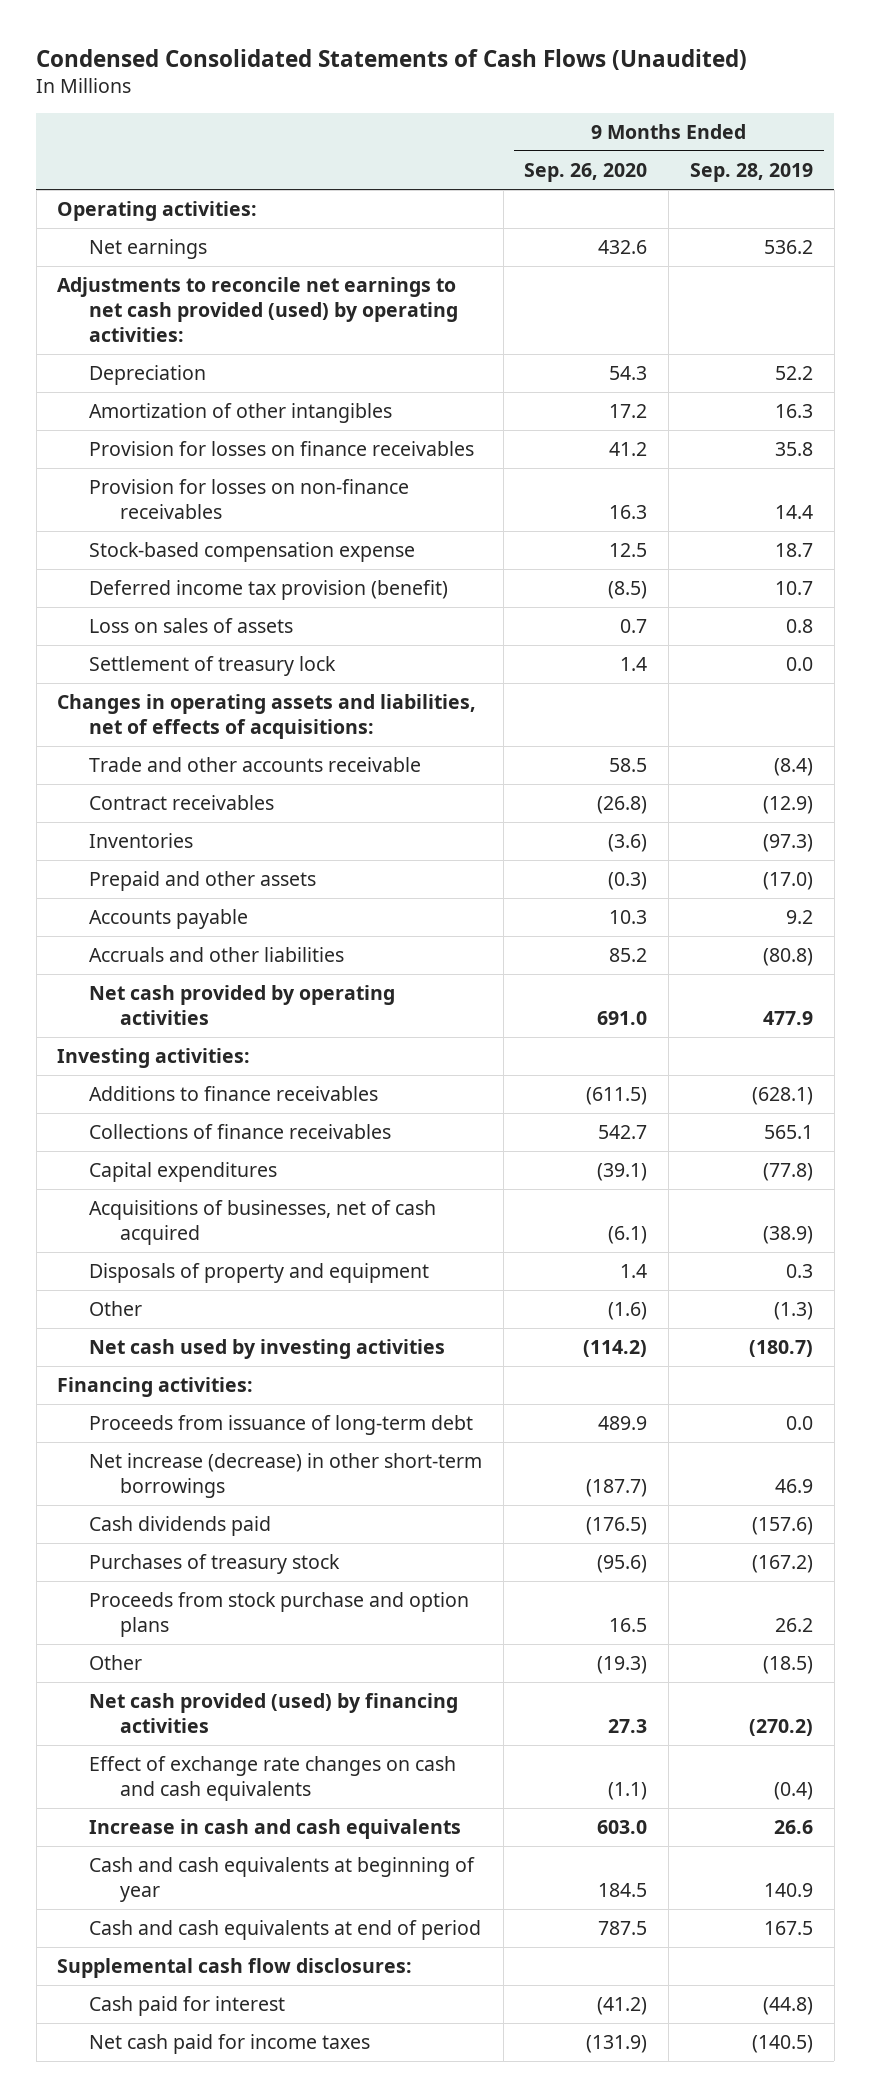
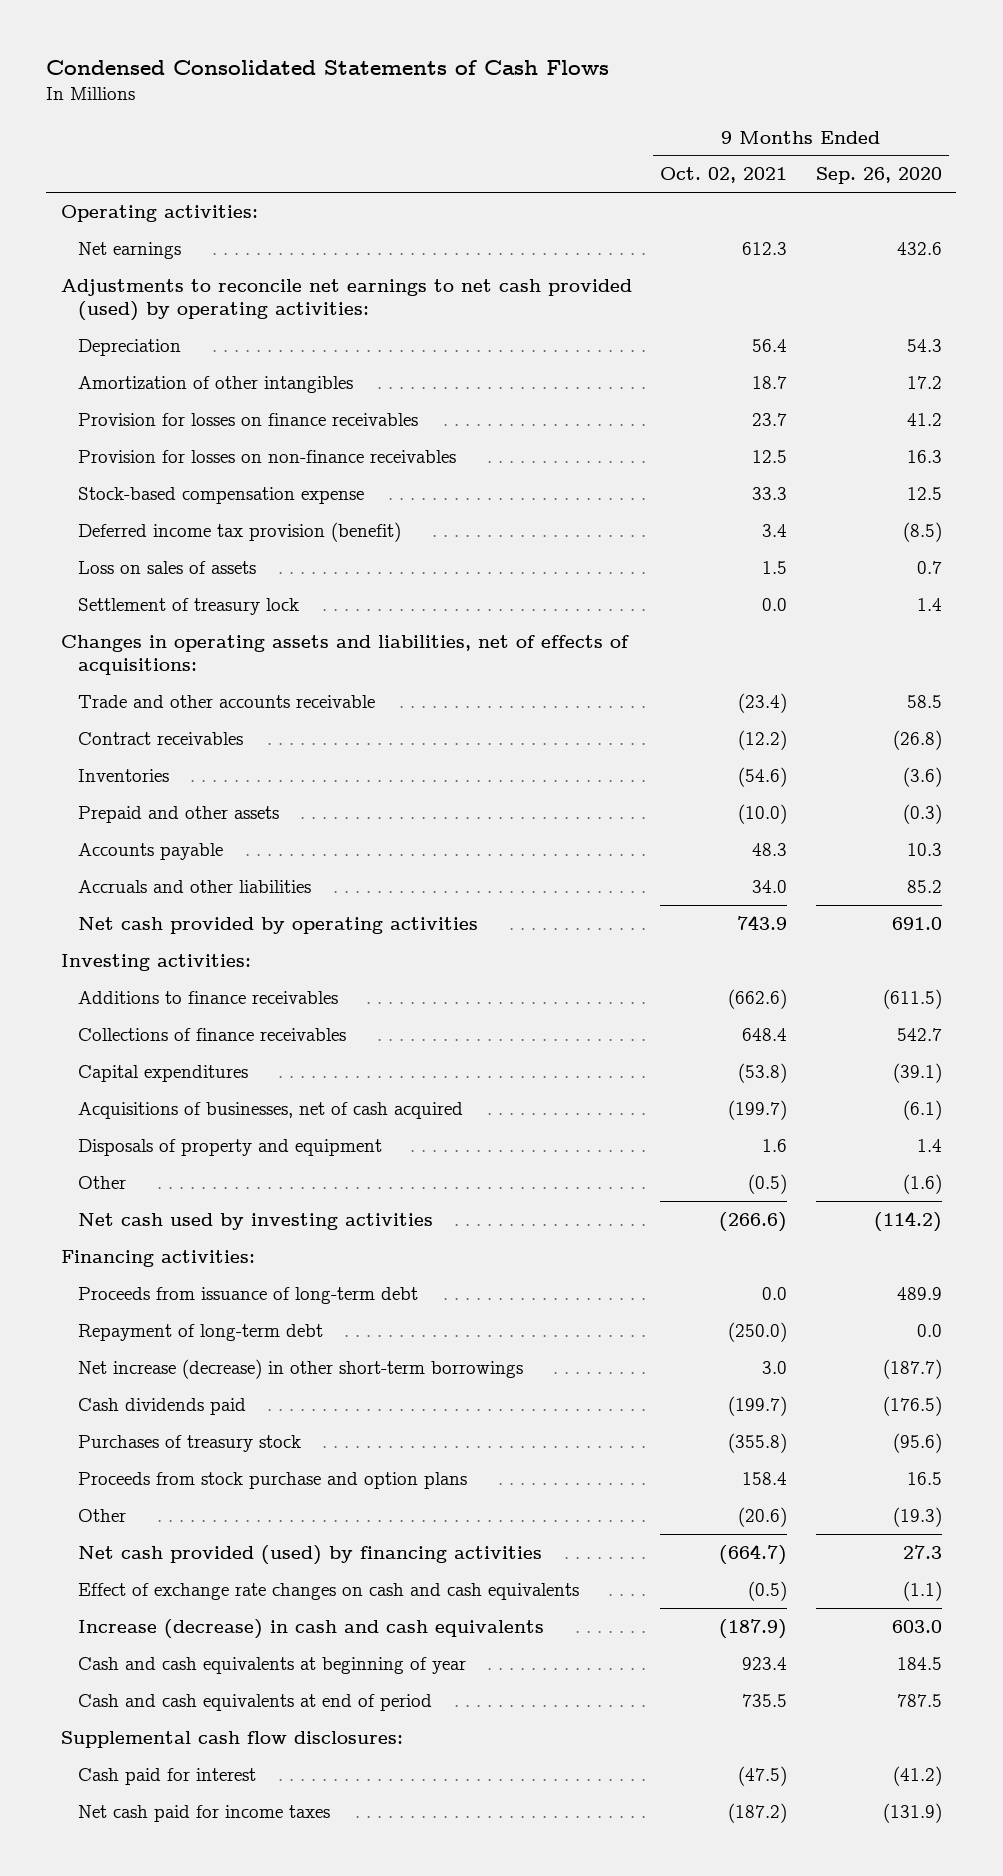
- Condensed Consolidated Statements of Cash Flows (Unaudited)
+ Condensed Consolidated Statements of Cash Flows
- | 9 Months Ended Sep. 26, 2020 | 9 Months Ended Sep. 28, 2019
+ | 9 Months Ended Oct. 02, 2021 | 9 Months Ended Sep. 26, 2020
+ Repayment of long-term debt | (250.0) | 0.0
- Increase in cash and cash equivalents | 603.0 | 26.6
+ Increase (decrease) in cash and cash equivalents | (187.9) | 603.0

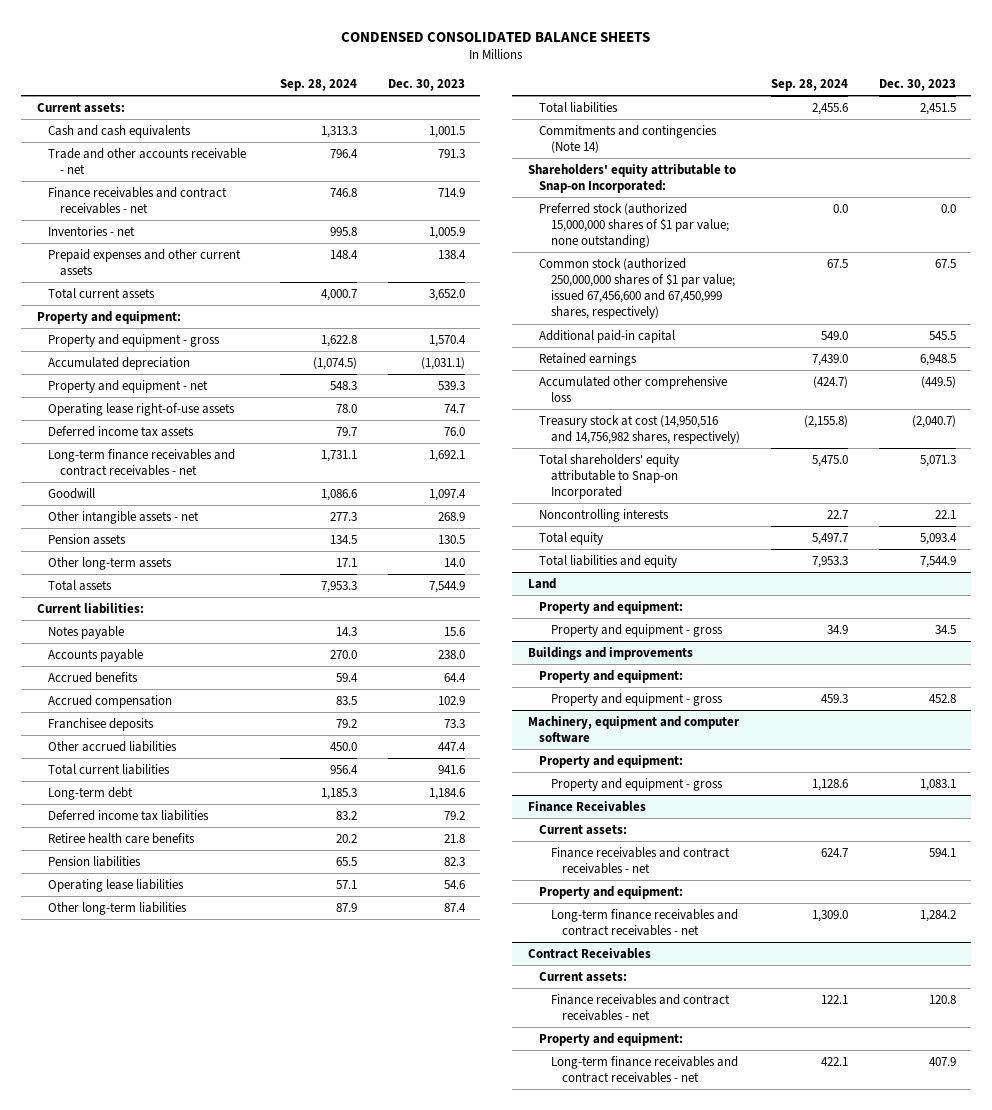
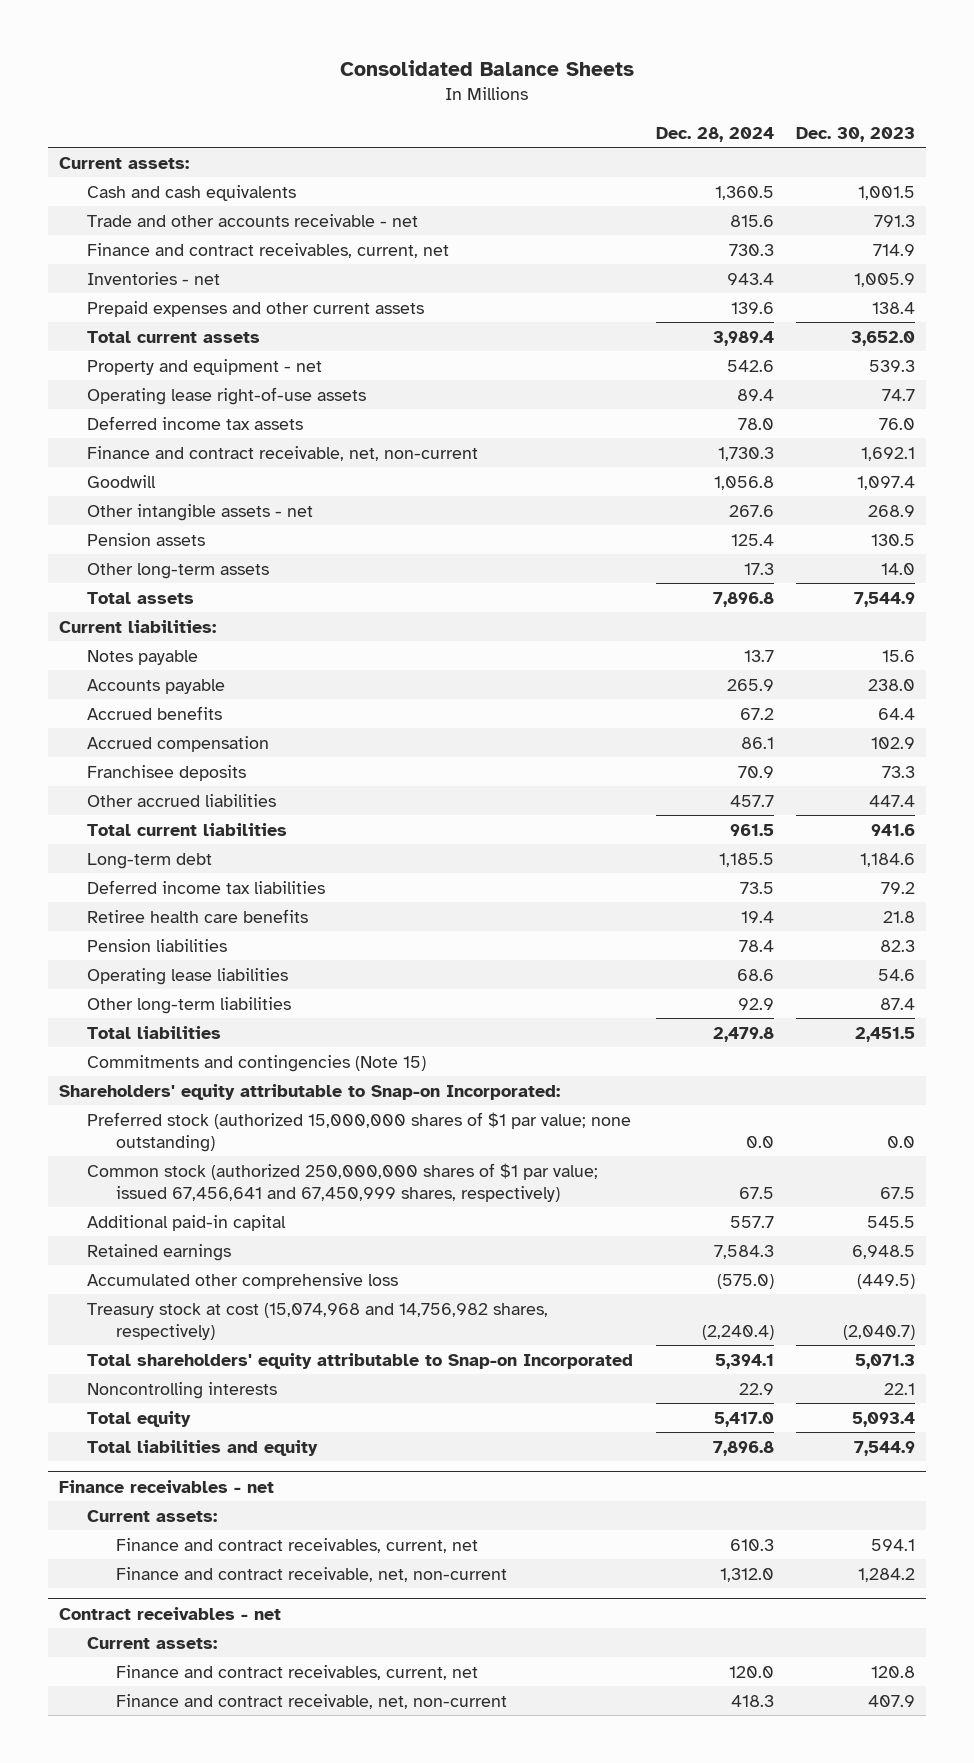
- CONDENSED CONSOLIDATED BALANCE SHEETS
+ Consolidated Balance Sheets
- | Sep. 28, 2024 | Dec. 30, 2023
+ | Dec. 28, 2024 | Dec. 30, 2023
- Finance receivables and contract receivables - net | 746.8 | 714.9
+ Finance and contract receivables, current, net | 730.3 | 714.9
- Property and equipment:
- Property and equipment - gross | 1,622.8 | 1,570.4
- Accumulated depreciation | (1,074.5) | (1,031.1)
- Long-term finance receivables and contract receivables - net | 1,731.1 | 1,692.1
+ Finance and contract receivable, net, non-current | 1,730.3 | 1,692.1
- Commitments and contingencies (Note 14)
+ Commitments and contingencies (Note 15)
- Common stock (authorized 250,000,000 shares of $1 par value; issued 67,456,600 and 67,450,999 shares, respectively) | 67.5 | 67.5
+ Common stock (authorized 250,000,000 shares of $1 par value; issued 67,456,641 and 67,450,999 shares, respectively) | 67.5 | 67.5
- Treasury stock at cost (14,950,516 and 14,756,982 shares, respectively) | (2,155.8) | (2,040.7)
+ Treasury stock at cost (15,074,968 and 14,756,982 shares, respectively) | (2,240.4) | (2,040.7)
- Land
- Property and equipment:
- Property and equipment - gross | 34.9 | 34.5
- Buildings and improvements
- Property and equipment:
- Property and equipment - gross | 459.3 | 452.8
- Machinery, equipment and computer software
- Property and equipment:
- Property and equipment - gross | 1,128.6 | 1,083.1
- Finance Receivables
+ Finance receivables - net
- Finance receivables and contract receivables - net | 624.7 | 594.1
- Property and equipment:
- Long-term finance receivables and contract receivables - net | 1,309.0 | 1,284.2
- Contract Receivables
+ Finance and contract receivables, current, net | 610.3 | 594.1
+ Finance and contract receivable, net, non-current | 1,312.0 | 1,284.2
+ Contract receivables - net
- Finance receivables and contract receivables - net | 122.1 | 120.8
- Property and equipment:
- Long-term finance receivables and contract receivables - net | 422.1 | 407.9
+ Finance and contract receivables, current, net | 120.0 | 120.8
+ Finance and contract receivable, net, non-current | 418.3 | 407.9

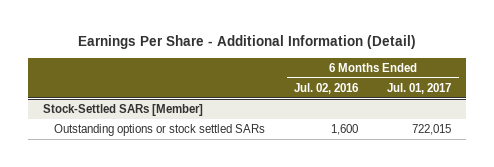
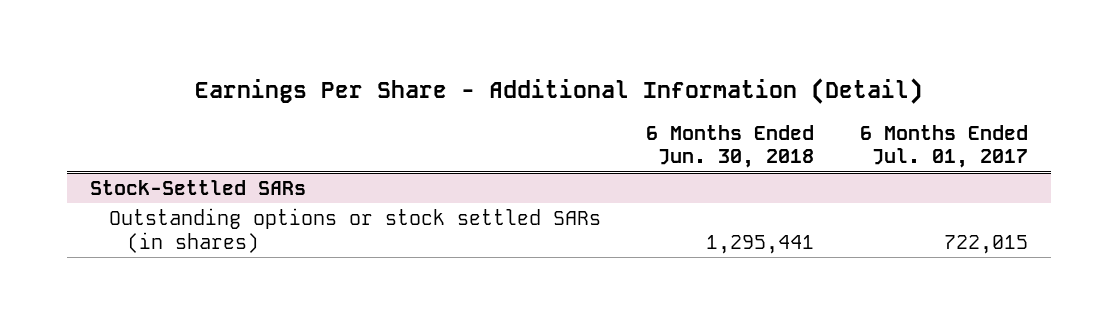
- | 6 Months Ended Jul. 02, 2016 | 6 Months Ended Jul. 01, 2017
+ | 6 Months Ended Jun. 30, 2018 | 6 Months Ended Jul. 01, 2017
- Stock-Settled SARs [Member]
- Outstanding options or stock settled SARs | 1,600 | 722,015
+ Stock-Settled SARs
+ Outstanding options or stock settled SARs (in shares) | 1,295,441 | 722,015

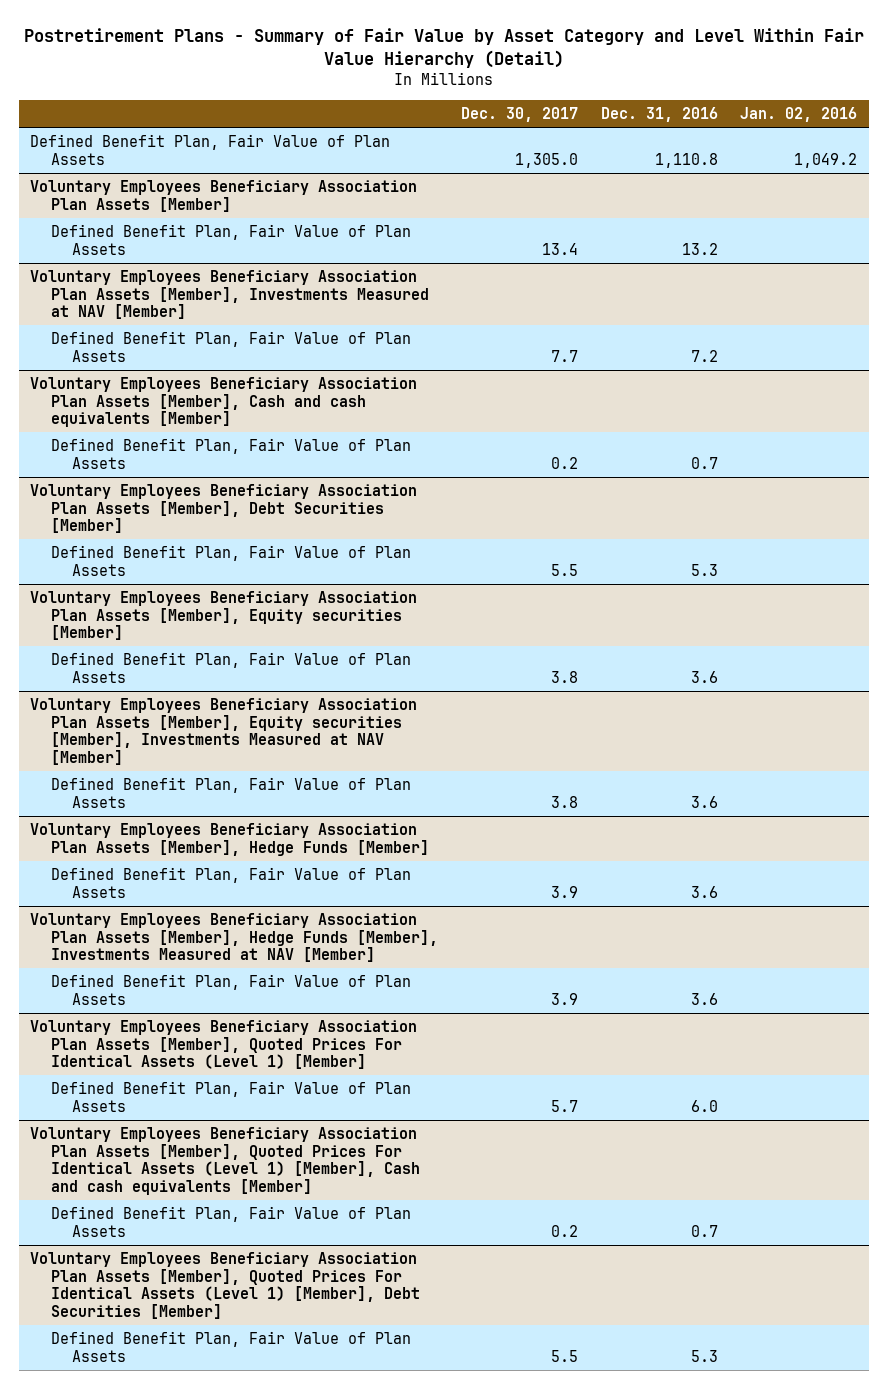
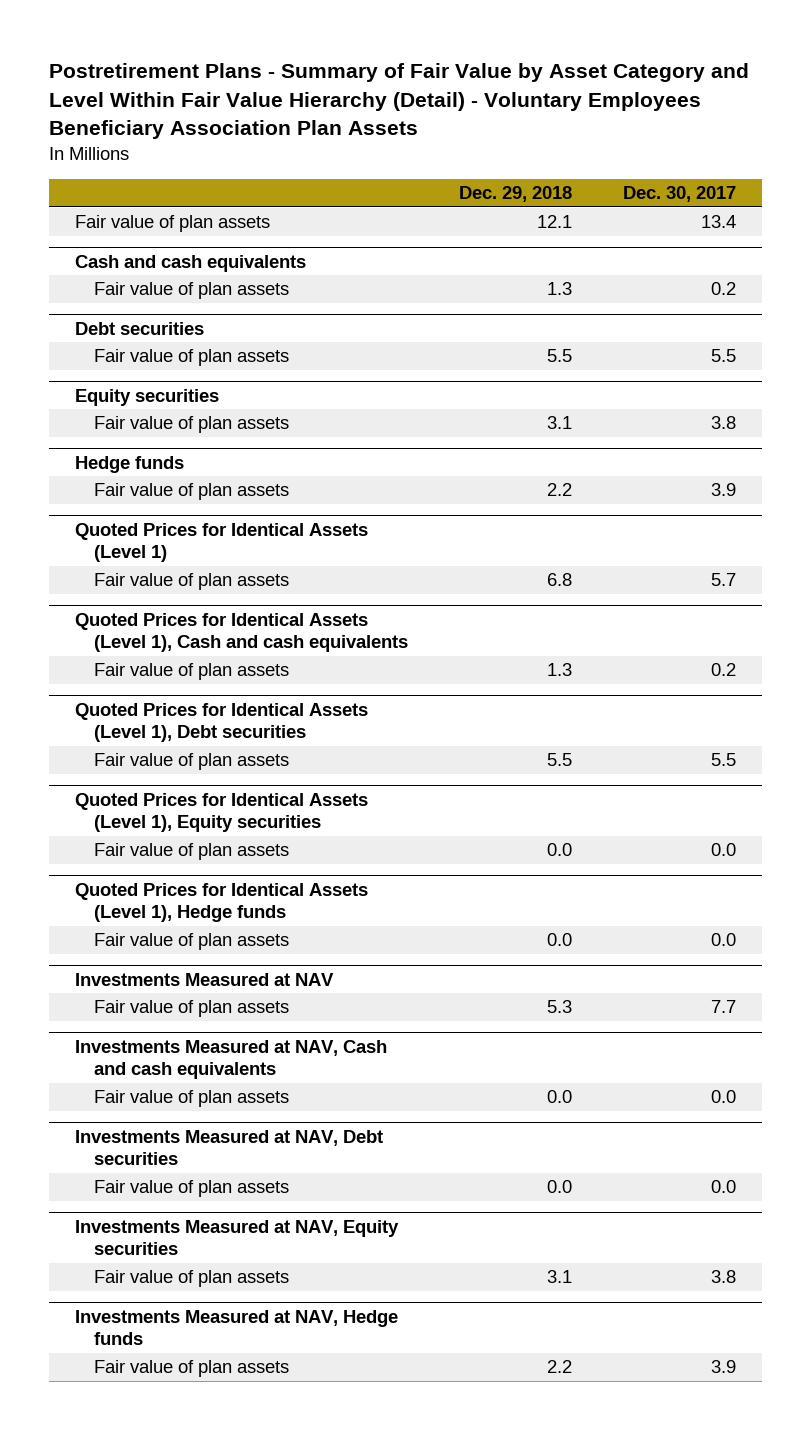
- Postretirement Plans - Summary of Fair Value by Asset Category and Level Within Fair Value Hierarchy (Detail)
+ Postretirement Plans - Summary of Fair Value by Asset Category and Level Within Fair Value Hierarchy (Detail) - Voluntary Employees Beneficiary Association Plan Assets
- | Dec. 30, 2017 | Dec. 31, 2016 | Jan. 02, 2016
+ | Dec. 29, 2018 | Dec. 30, 2017
- Defined Benefit Plan, Fair Value of Plan Assets | 1,305.0 | 1,110.8 | 1,049.2
- Voluntary Employees Beneficiary Association Plan Assets [Member]
- Defined Benefit Plan, Fair Value of Plan Assets | 13.4 | 13.2 |
- Voluntary Employees Beneficiary Association Plan Assets [Member], Investments Measured at NAV [Member]
- Defined Benefit Plan, Fair Value of Plan Assets | 7.7 | 7.2 |
- Voluntary Employees Beneficiary Association Plan Assets [Member], Cash and cash equivalents [Member]
- Defined Benefit Plan, Fair Value of Plan Assets | 0.2 | 0.7 |
- Voluntary Employees Beneficiary Association Plan Assets [Member], Debt Securities [Member]
- Defined Benefit Plan, Fair Value of Plan Assets | 5.5 | 5.3 |
- Voluntary Employees Beneficiary Association Plan Assets [Member], Equity securities [Member]
- Defined Benefit Plan, Fair Value of Plan Assets | 3.8 | 3.6 |
- Voluntary Employees Beneficiary Association Plan Assets [Member], Equity securities [Member], Investments Measured at NAV [Member]
- Defined Benefit Plan, Fair Value of Plan Assets | 3.8 | 3.6 |
- Voluntary Employees Beneficiary Association Plan Assets [Member], Hedge Funds [Member]
- Defined Benefit Plan, Fair Value of Plan Assets | 3.9 | 3.6 |
- Voluntary Employees Beneficiary Association Plan Assets [Member], Hedge Funds [Member], Investments Measured at NAV [Member]
- Defined Benefit Plan, Fair Value of Plan Assets | 3.9 | 3.6 |
- Voluntary Employees Beneficiary Association Plan Assets [Member], Quoted Prices For Identical Assets (Level 1) [Member]
- Defined Benefit Plan, Fair Value of Plan Assets | 5.7 | 6.0 |
- Voluntary Employees Beneficiary Association Plan Assets [Member], Quoted Prices For Identical Assets (Level 1) [Member], Cash and cash equivalents [Member]
- Defined Benefit Plan, Fair Value of Plan Assets | 0.2 | 0.7 |
- Voluntary Employees Beneficiary Association Plan Assets [Member], Quoted Prices For Identical Assets (Level 1) [Member], Debt Securities [Member]
- Defined Benefit Plan, Fair Value of Plan Assets | 5.5 | 5.3 |
+ Fair value of plan assets | 12.1 | 13.4
+ Cash and cash equivalents
+ Fair value of plan assets | 1.3 | 0.2
+ Debt securities
+ Fair value of plan assets | 5.5 | 5.5
+ Equity securities
+ Fair value of plan assets | 3.1 | 3.8
+ Hedge funds
+ Fair value of plan assets | 2.2 | 3.9
+ Quoted Prices for Identical Assets (Level 1)
+ Fair value of plan assets | 6.8 | 5.7
+ Quoted Prices for Identical Assets (Level 1), Cash and cash equivalents
+ Fair value of plan assets | 1.3 | 0.2
+ Quoted Prices for Identical Assets (Level 1), Debt securities
+ Fair value of plan assets | 5.5 | 5.5
+ Quoted Prices for Identical Assets (Level 1), Equity securities
+ Fair value of plan assets | 0.0 | 0.0
+ Quoted Prices for Identical Assets (Level 1), Hedge funds
+ Fair value of plan assets | 0.0 | 0.0
+ Investments Measured at NAV
+ Fair value of plan assets | 5.3 | 7.7
+ Investments Measured at NAV, Cash and cash equivalents
+ Fair value of plan assets | 0.0 | 0.0
+ Investments Measured at NAV, Debt securities
+ Fair value of plan assets | 0.0 | 0.0
+ Investments Measured at NAV, Equity securities
+ Fair value of plan assets | 3.1 | 3.8
+ Investments Measured at NAV, Hedge funds
+ Fair value of plan assets | 2.2 | 3.9

